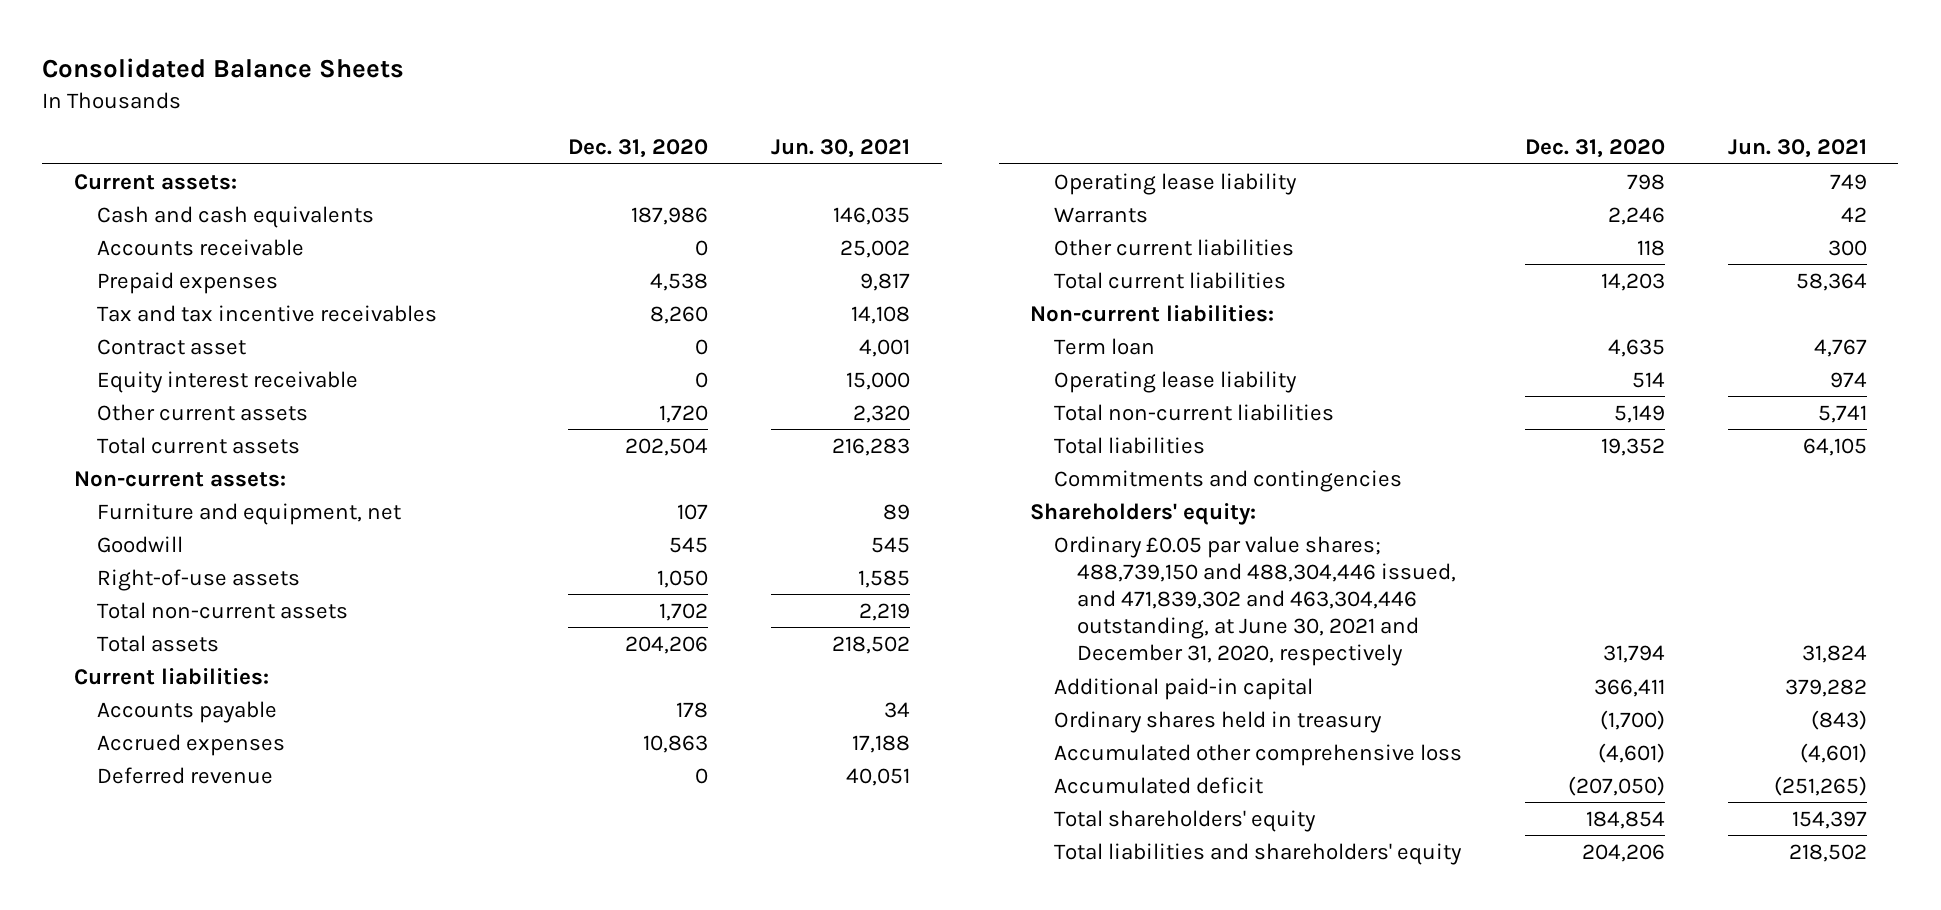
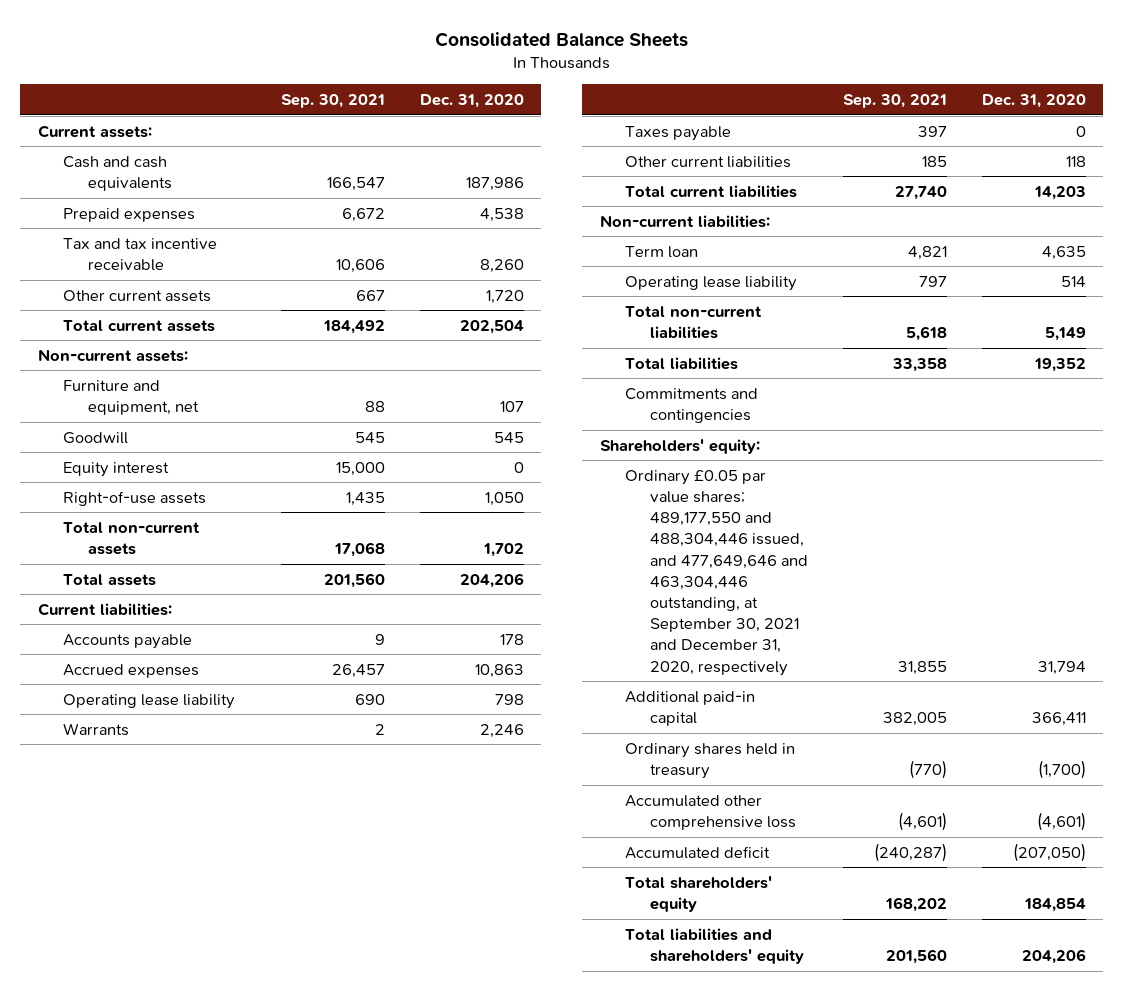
- | Dec. 31, 2020 | Jun. 30, 2021
+ | Sep. 30, 2021 | Dec. 31, 2020
- Accounts receivable | 0 | 25,002
- Tax and tax incentive receivables | 8,260 | 14,108
- Contract asset | 0 | 4,001
- Equity interest receivable | 0 | 15,000
+ Tax and tax incentive receivable | 10,606 | 8,260
+ Equity interest | 15,000 | 0
- Deferred revenue | 0 | 40,051
+ Taxes payable | 397 | 0
- Ordinary £0.05 par value shares; 488,739,150 and 488,304,446 issued, and 471,839,302 and 463,304,446 outstanding, at June 30, 2021 and December 31, 2020, respectively | 31,794 | 31,824
+ Ordinary £0.05 par value shares; 489,177,550 and 488,304,446 issued, and 477,649,646 and 463,304,446 outstanding, at September 30, 2021 and December 31, 2020, respectively | 31,855 | 31,794

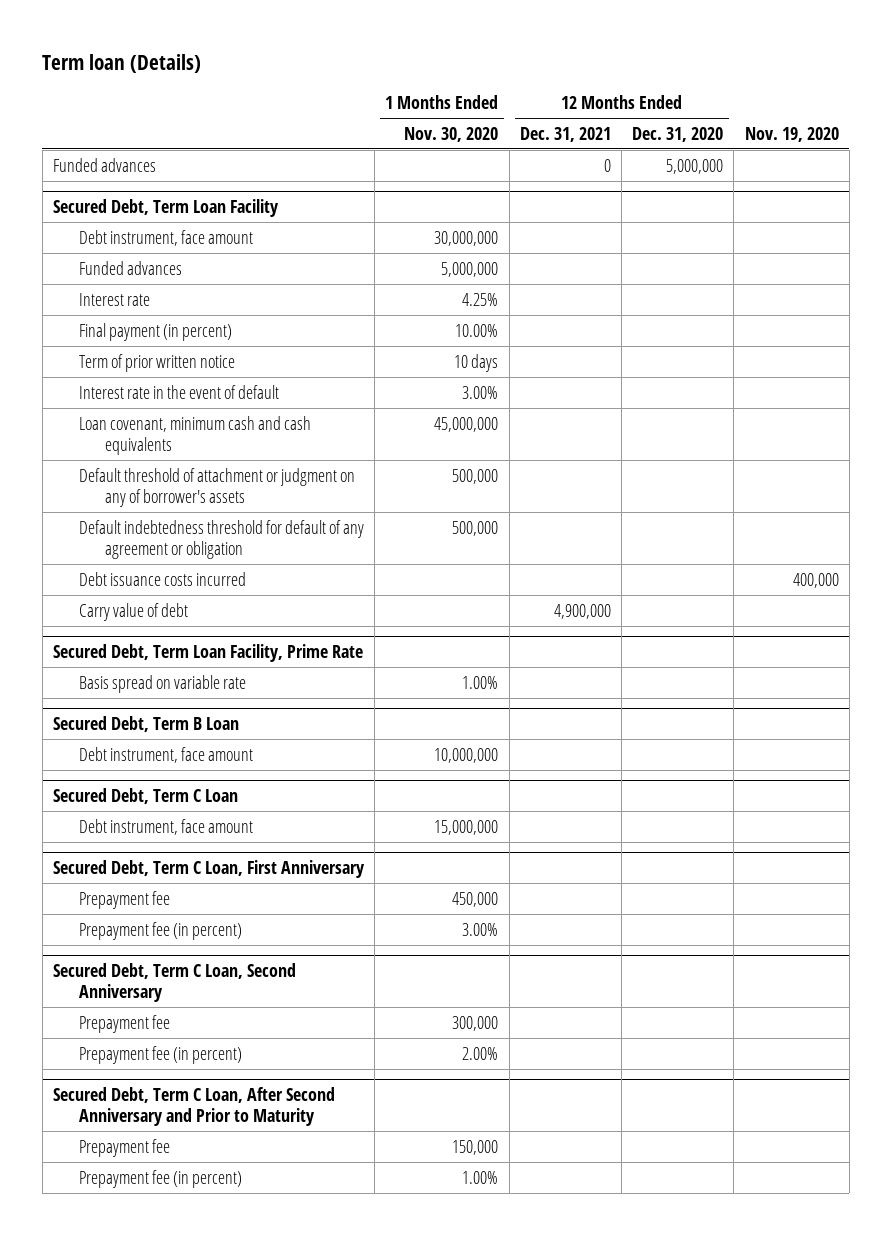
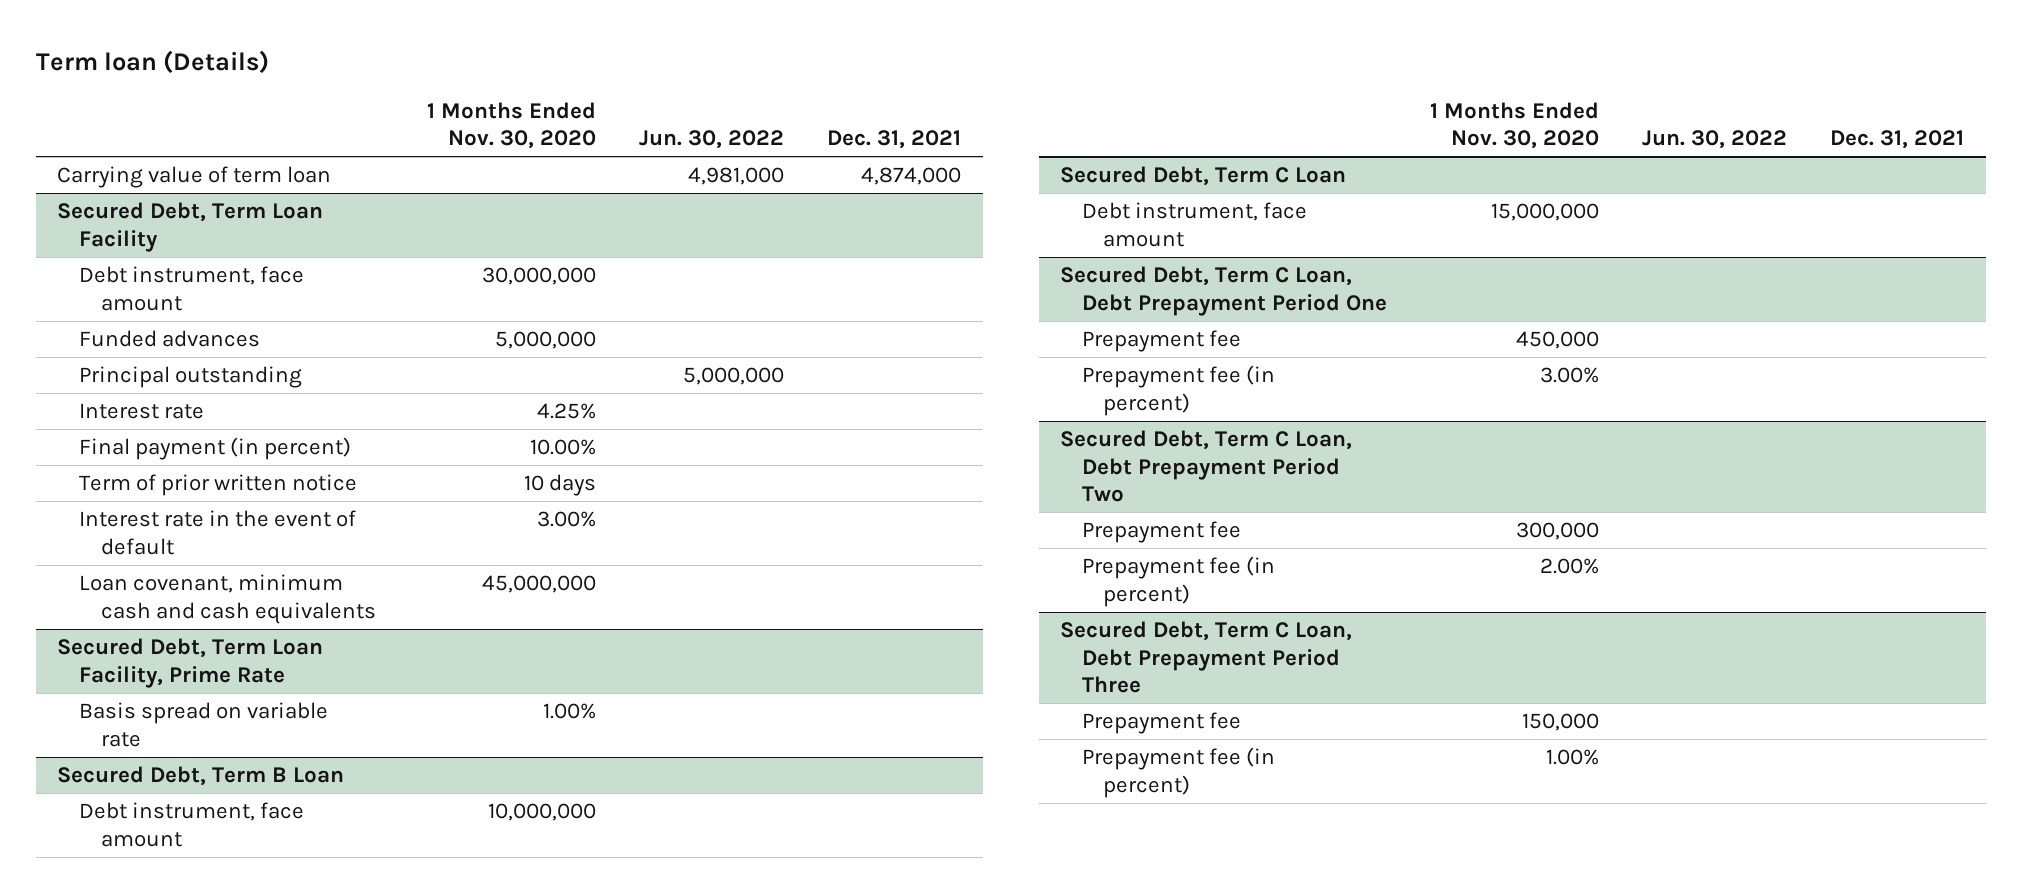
- | 1 Months Ended Nov. 30, 2020 | 12 Months Ended Dec. 31, 2021 | 12 Months Ended Dec. 31, 2020 | Nov. 19, 2020
+ | 1 Months Ended Nov. 30, 2020 | Jun. 30, 2022 | Dec. 31, 2021
- Funded advances | | 0 | 5,000,000 |
+ Carrying value of term loan | | 4,981,000 | 4,874,000
@ Secured Debt, Term Loan Facility
+ Principal outstanding | | 5,000,000 |
- Default threshold of attachment or judgment on any of borrower's assets | 500,000 | | |
- Default indebtedness threshold for default of any agreement or obligation | 500,000 | | |
- Debt issuance costs incurred | | | | 400,000
- Carry value of debt | | 4,900,000 | |
- Secured Debt, Term C Loan, First Anniversary
+ Secured Debt, Term C Loan, Debt Prepayment Period One
- Secured Debt, Term C Loan, Second Anniversary
+ Secured Debt, Term C Loan, Debt Prepayment Period Two
- Secured Debt, Term C Loan, After Second Anniversary and Prior to Maturity
+ Secured Debt, Term C Loan, Debt Prepayment Period Three

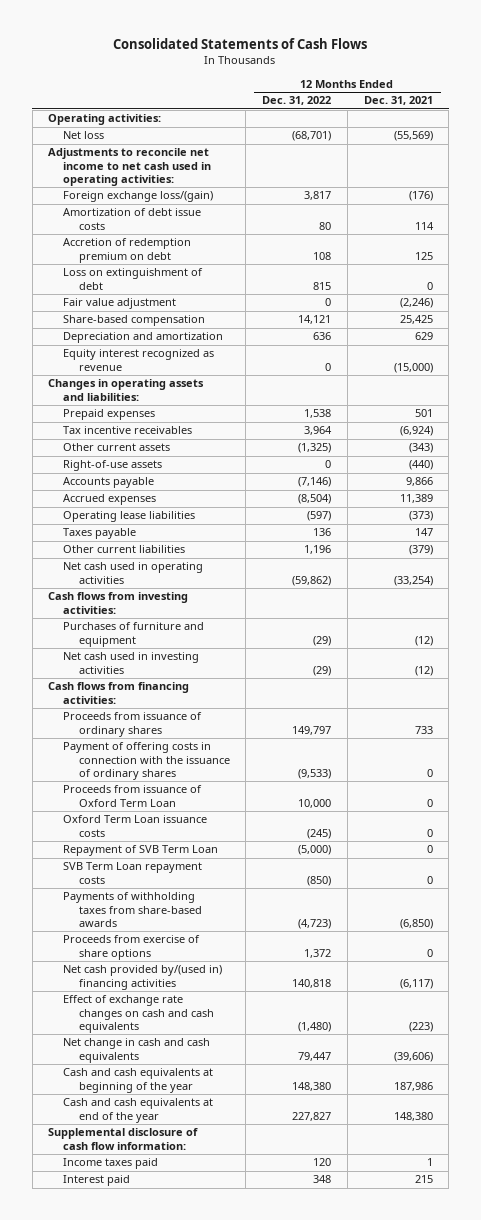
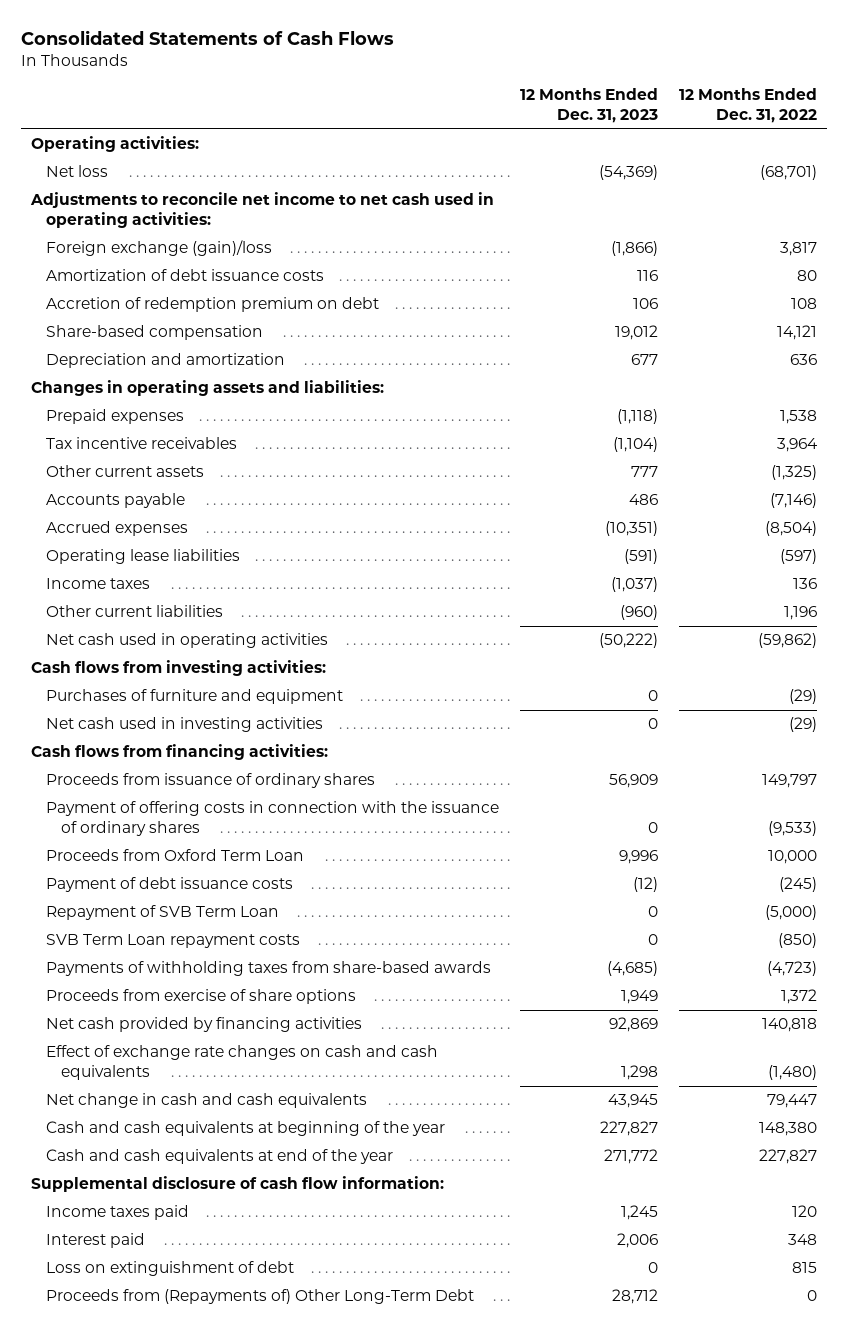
- | 12 Months Ended Dec. 31, 2022 | 12 Months Ended Dec. 31, 2021
+ | 12 Months Ended Dec. 31, 2023 | 12 Months Ended Dec. 31, 2022
- Foreign exchange loss/(gain) | 3,817 | (176)
- Amortization of debt issue costs | 80 | 114
+ Foreign exchange (gain)/loss | (1,866) | 3,817
+ Amortization of debt issuance costs | 116 | 80
- Fair value adjustment | 0 | (2,246)
- Equity interest recognized as revenue | 0 | (15,000)
- Right-of-use assets | 0 | (440)
- Taxes payable | 136 | 147
+ Income taxes | (1,037) | 136
- Proceeds from issuance of Oxford Term Loan | 10,000 | 0
- Oxford Term Loan issuance costs | (245) | 0
+ Proceeds from Oxford Term Loan | 9,996 | 10,000
+ Payment of debt issuance costs | (12) | (245)
- Net cash provided by/(used in) financing activities | 140,818 | (6,117)
+ Net cash provided by financing activities | 92,869 | 140,818
moved down: Loss on extinguishment of debt | 0 | 815
+ Proceeds from (Repayments of) Other Long-Term Debt | 28,712 | 0

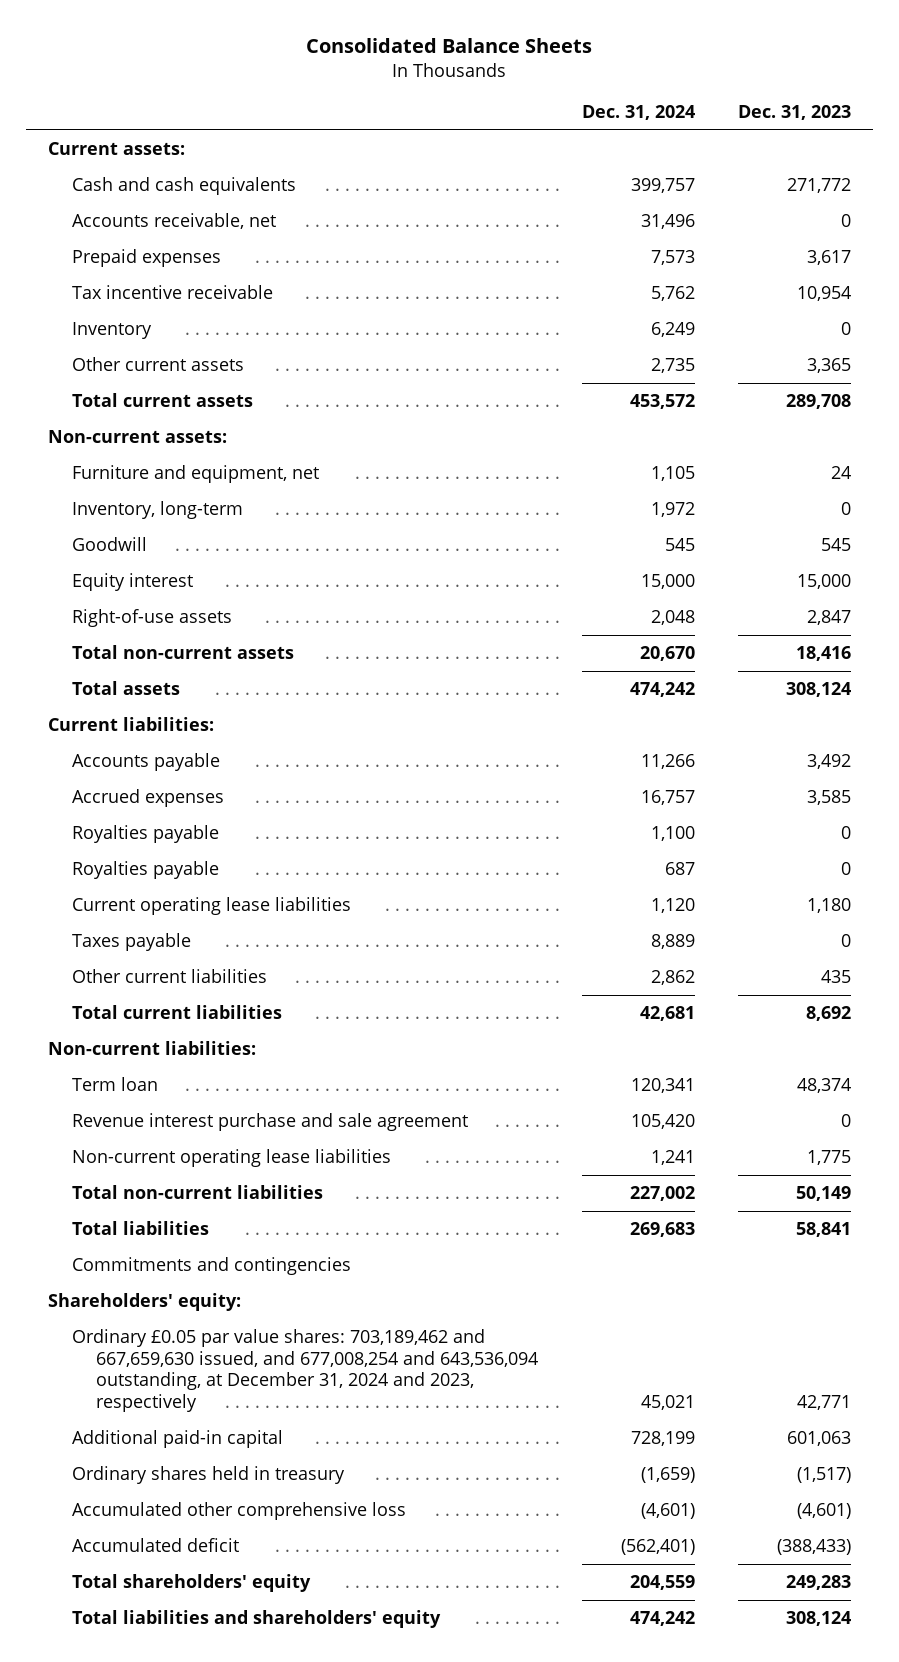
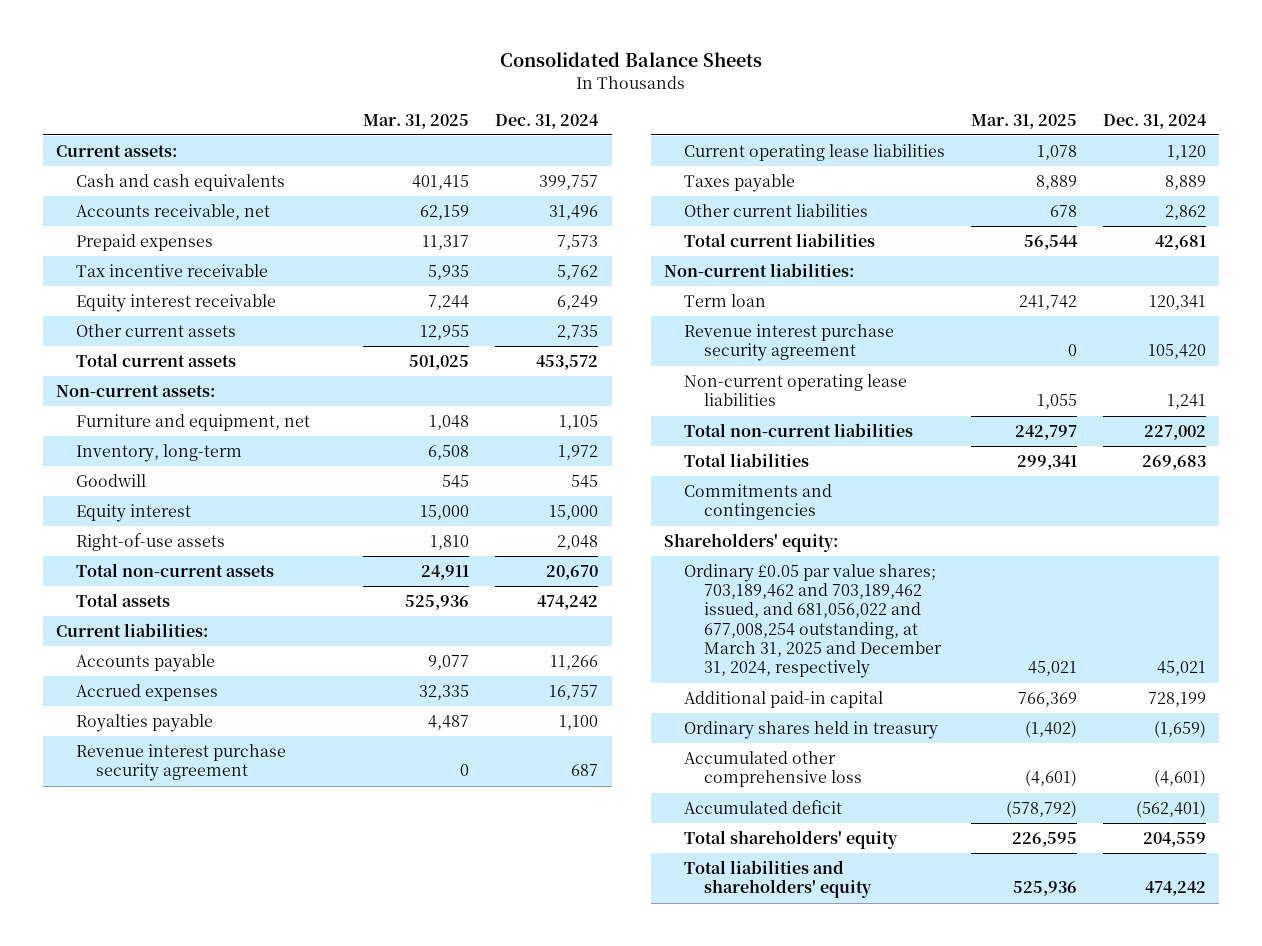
- | Dec. 31, 2024 | Dec. 31, 2023
+ | Mar. 31, 2025 | Dec. 31, 2024
- Inventory | 6,249 | 0
+ Equity interest receivable | 7,244 | 6,249
- Royalties payable | 687 | 0
+ Revenue interest purchase security agreement | 0 | 687
- Revenue interest purchase and sale agreement | 105,420 | 0
+ Revenue interest purchase security agreement | 0 | 105,420
- Ordinary £0.05 par value shares: 703,189,462 and 667,659,630 issued, and 677,008,254 and 643,536,094 outstanding, at December 31, 2024 and 2023, respectively | 45,021 | 42,771
+ Ordinary £0.05 par value shares; 703,189,462 and 703,189,462 issued, and 681,056,022 and 677,008,254 outstanding, at March 31, 2025 and December 31, 2024, respectively | 45,021 | 45,021

